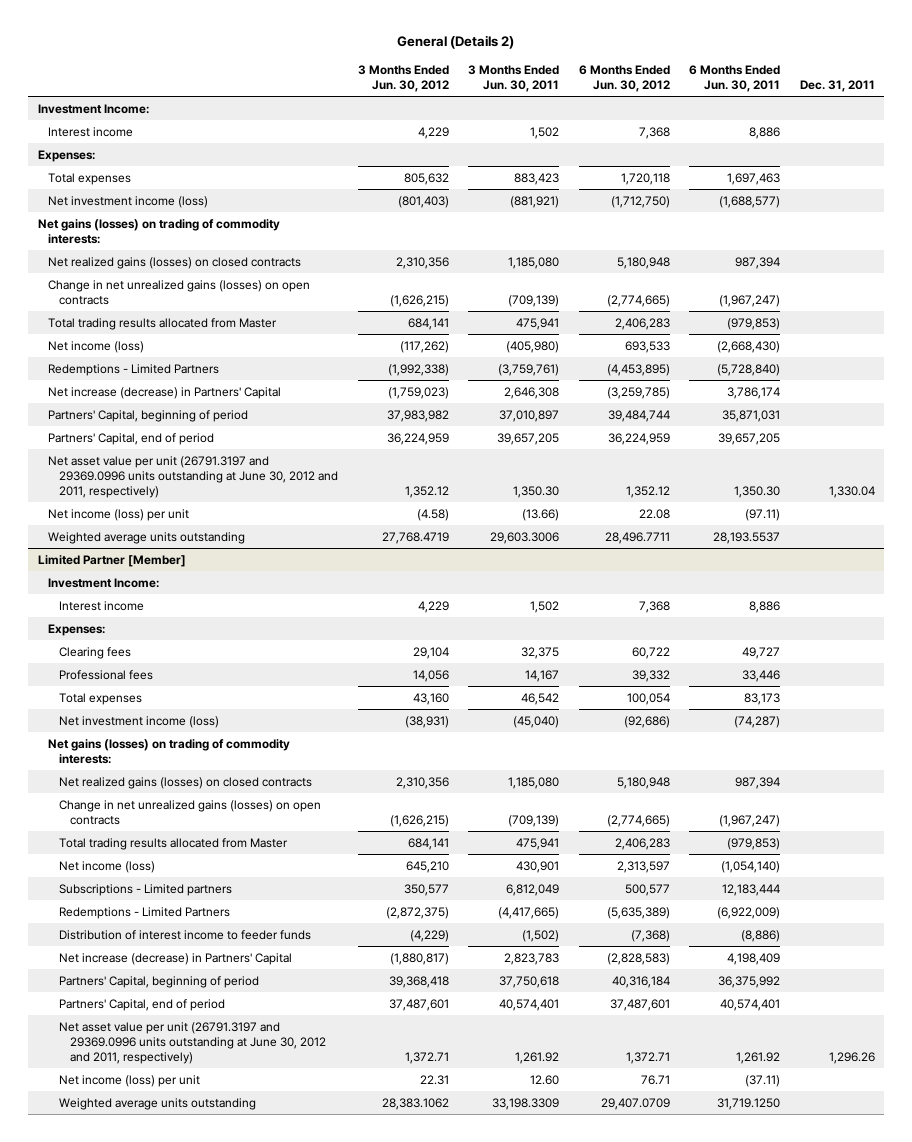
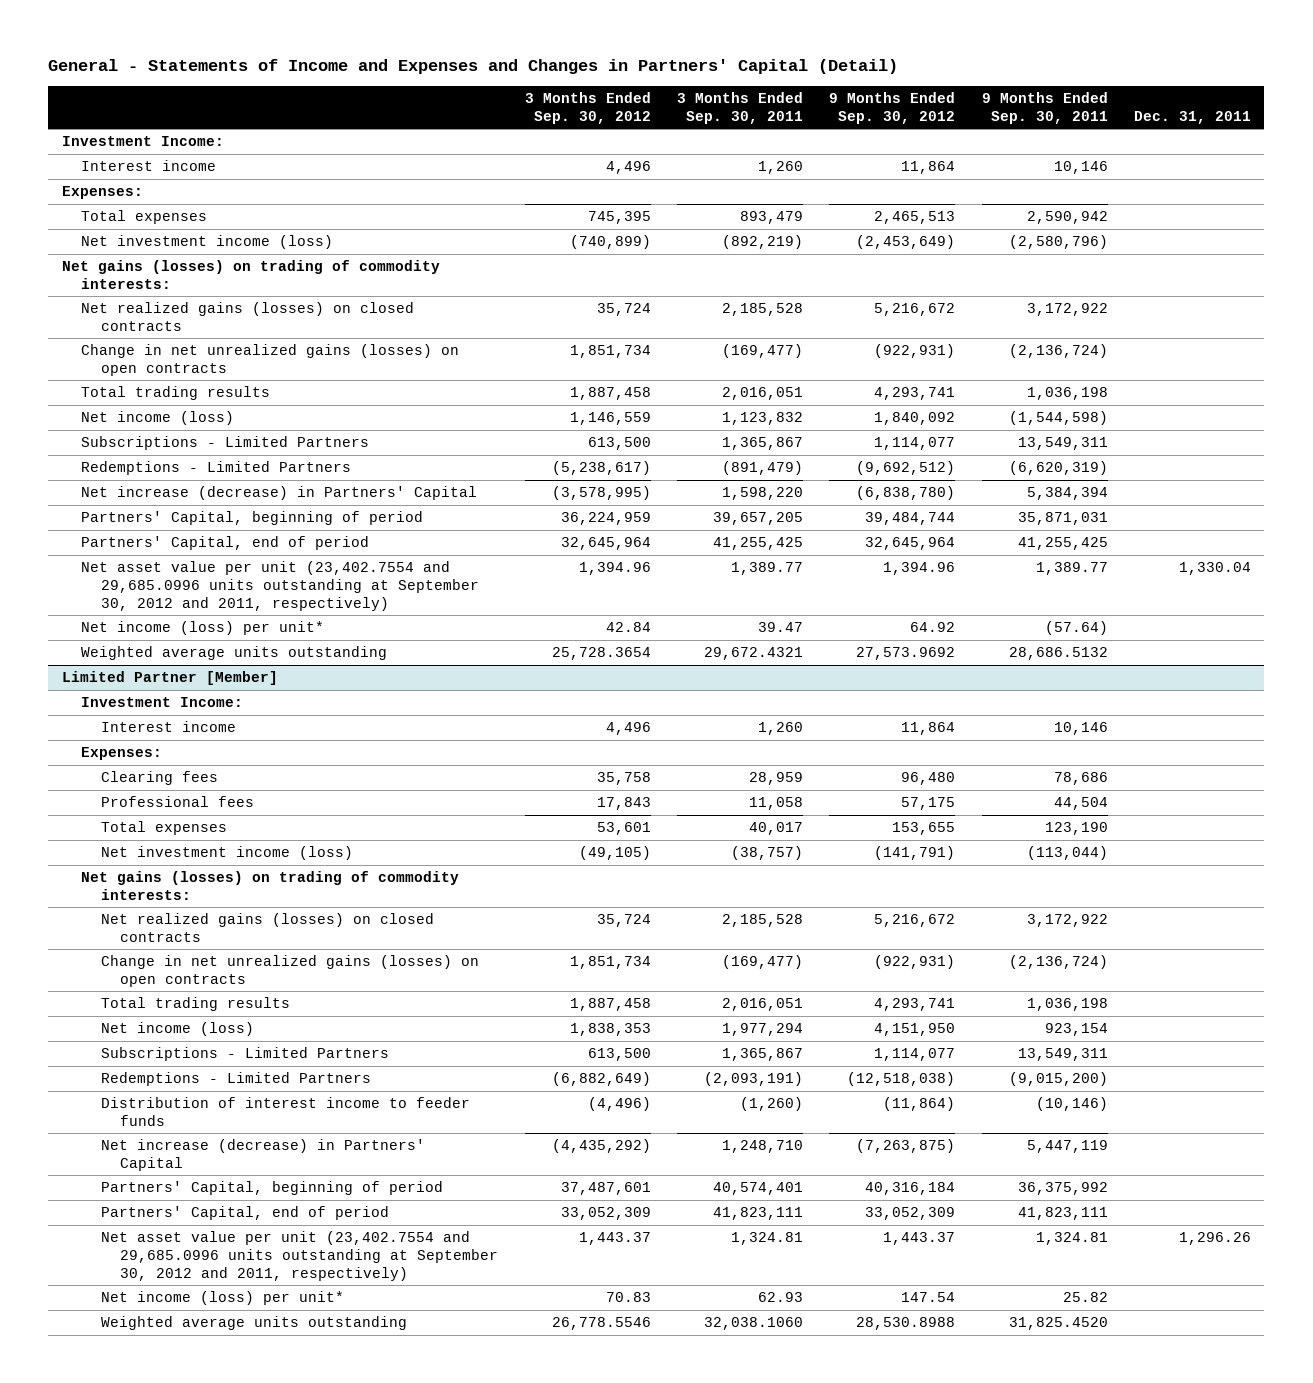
- General (Details 2)
+ General - Statements of Income and Expenses and Changes in Partners' Capital (Detail)
- | 3 Months Ended Jun. 30, 2012 | 3 Months Ended Jun. 30, 2011 | 6 Months Ended Jun. 30, 2012 | 6 Months Ended Jun. 30, 2011 | Dec. 31, 2011
+ | 3 Months Ended Sep. 30, 2012 | 3 Months Ended Sep. 30, 2011 | 9 Months Ended Sep. 30, 2012 | 9 Months Ended Sep. 30, 2011 | Dec. 31, 2011
- Total trading results allocated from Master | 684,141 | 475,941 | 2,406,283 | (979,853) |
+ Total trading results | 1,887,458 | 2,016,051 | 4,293,741 | 1,036,198 |
+ Subscriptions - Limited Partners | 613,500 | 1,365,867 | 1,114,077 | 13,549,311 |
- Net asset value per unit (26791.3197 and 29369.0996 units outstanding at June 30, 2012 and 2011, respectively) | 1,352.12 | 1,350.30 | 1,352.12 | 1,350.30 | 1,330.04
- Net income (loss) per unit | (4.58) | (13.66) | 22.08 | (97.11) |
+ Net asset value per unit (23,402.7554 and 29,685.0996 units outstanding at September 30, 2012 and 2011, respectively) | 1,394.96 | 1,389.77 | 1,394.96 | 1,389.77 | 1,330.04
+ Net income (loss) per unit* | 42.84 | 39.47 | 64.92 | (57.64) |
@ Limited Partner [Member]
- Total trading results allocated from Master | 684,141 | 475,941 | 2,406,283 | (979,853) |
+ Total trading results | 1,887,458 | 2,016,051 | 4,293,741 | 1,036,198 |
- Subscriptions - Limited partners | 350,577 | 6,812,049 | 500,577 | 12,183,444 |
+ Subscriptions - Limited Partners | 613,500 | 1,365,867 | 1,114,077 | 13,549,311 |
- Net asset value per unit (26791.3197 and 29369.0996 units outstanding at June 30, 2012 and 2011, respectively) | 1,372.71 | 1,261.92 | 1,372.71 | 1,261.92 | 1,296.26
- Net income (loss) per unit | 22.31 | 12.60 | 76.71 | (37.11) |
+ Net asset value per unit (23,402.7554 and 29,685.0996 units outstanding at September 30, 2012 and 2011, respectively) | 1,443.37 | 1,324.81 | 1,443.37 | 1,324.81 | 1,296.26
+ Net income (loss) per unit* | 70.83 | 62.93 | 147.54 | 25.82 |

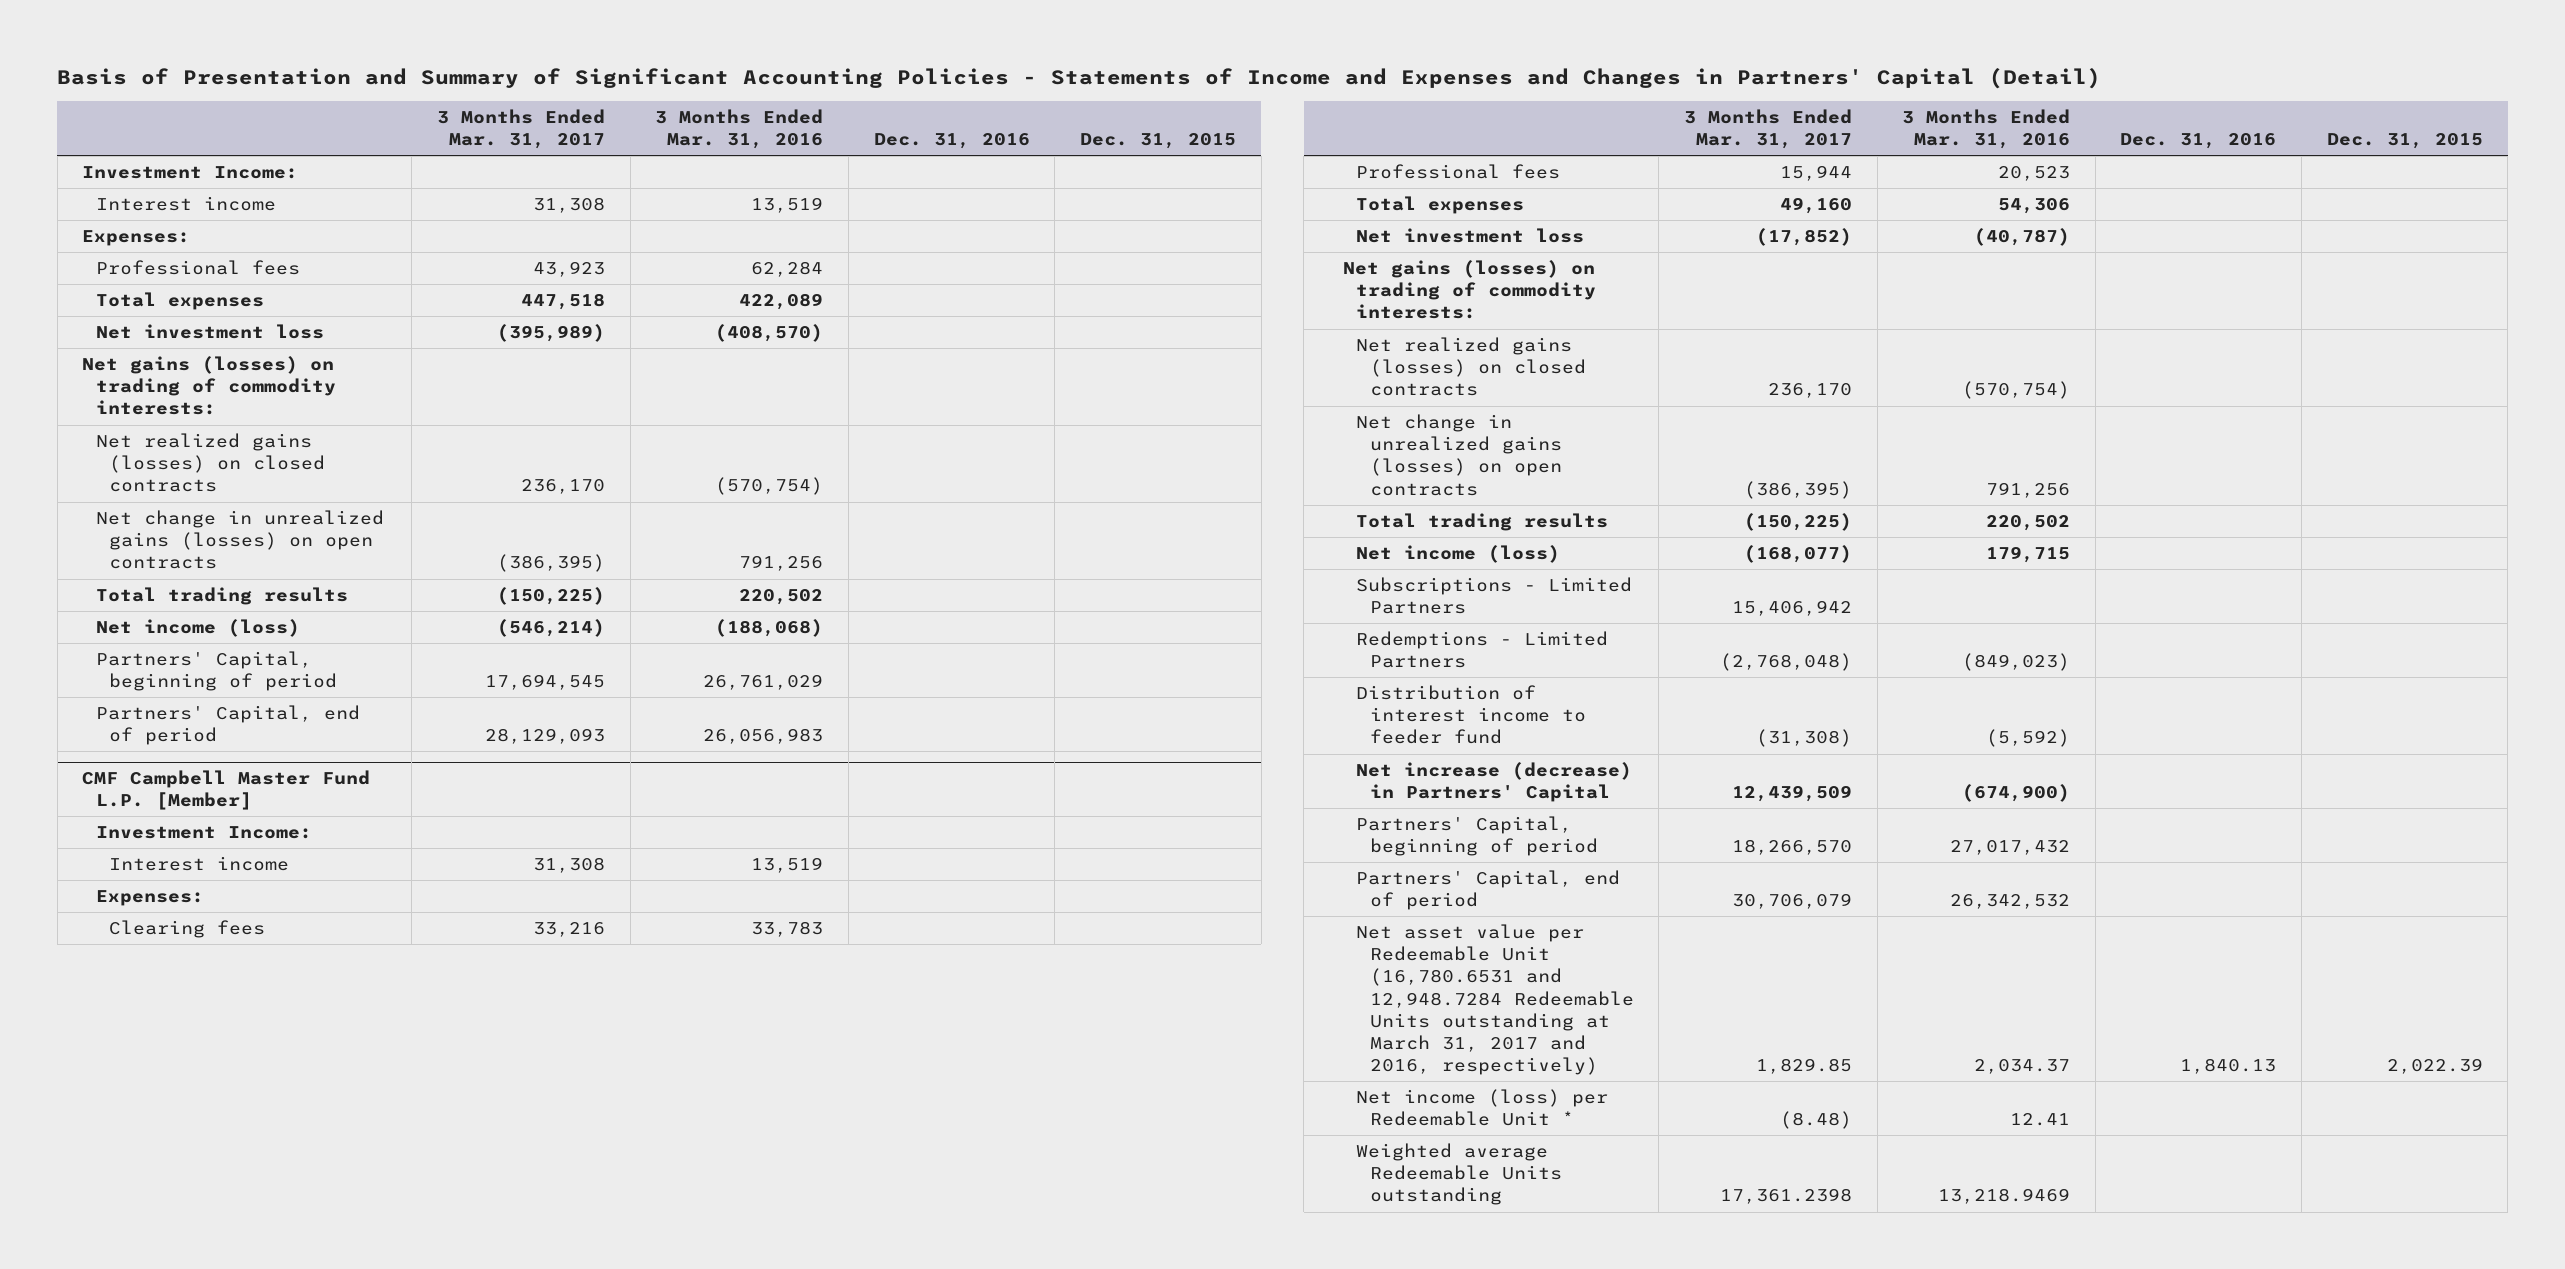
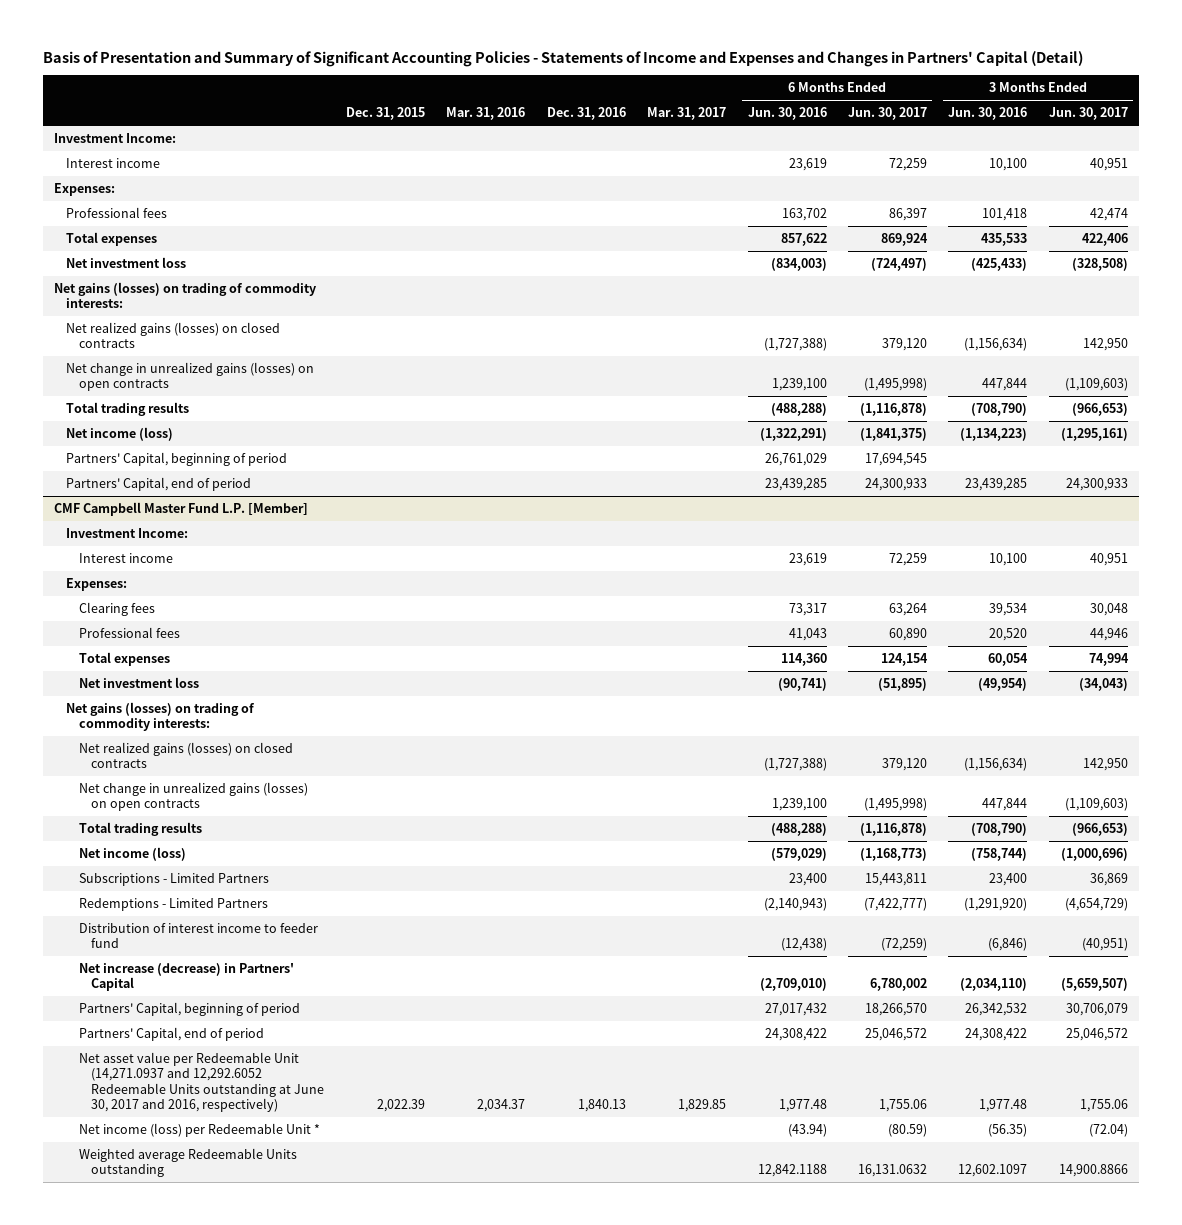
- | 3 Months Ended Mar. 31, 2017 | 3 Months Ended Mar. 31, 2016 | Dec. 31, 2016 | Dec. 31, 2015
+ | Dec. 31, 2015 | Mar. 31, 2016 | Dec. 31, 2016 | Mar. 31, 2017 | 6 Months Ended Jun. 30, 2016 | 6 Months Ended Jun. 30, 2017 | 3 Months Ended Jun. 30, 2016 | 3 Months Ended Jun. 30, 2017
@ CMF Campbell Master Fund L.P. [Member]
- Net asset value per Redeemable Unit (16,780.6531 and 12,948.7284 Redeemable Units outstanding at March 31, 2017 and 2016, respectively) | 1,829.85 | 2,034.37 | 1,840.13 | 2,022.39
+ Net asset value per Redeemable Unit (14,271.0937 and 12,292.6052 Redeemable Units outstanding at June 30, 2017 and 2016, respectively) | 2,022.39 | 2,034.37 | 1,840.13 | 1,829.85 | 1,977.48 | 1,755.06 | 1,977.48 | 1,755.06

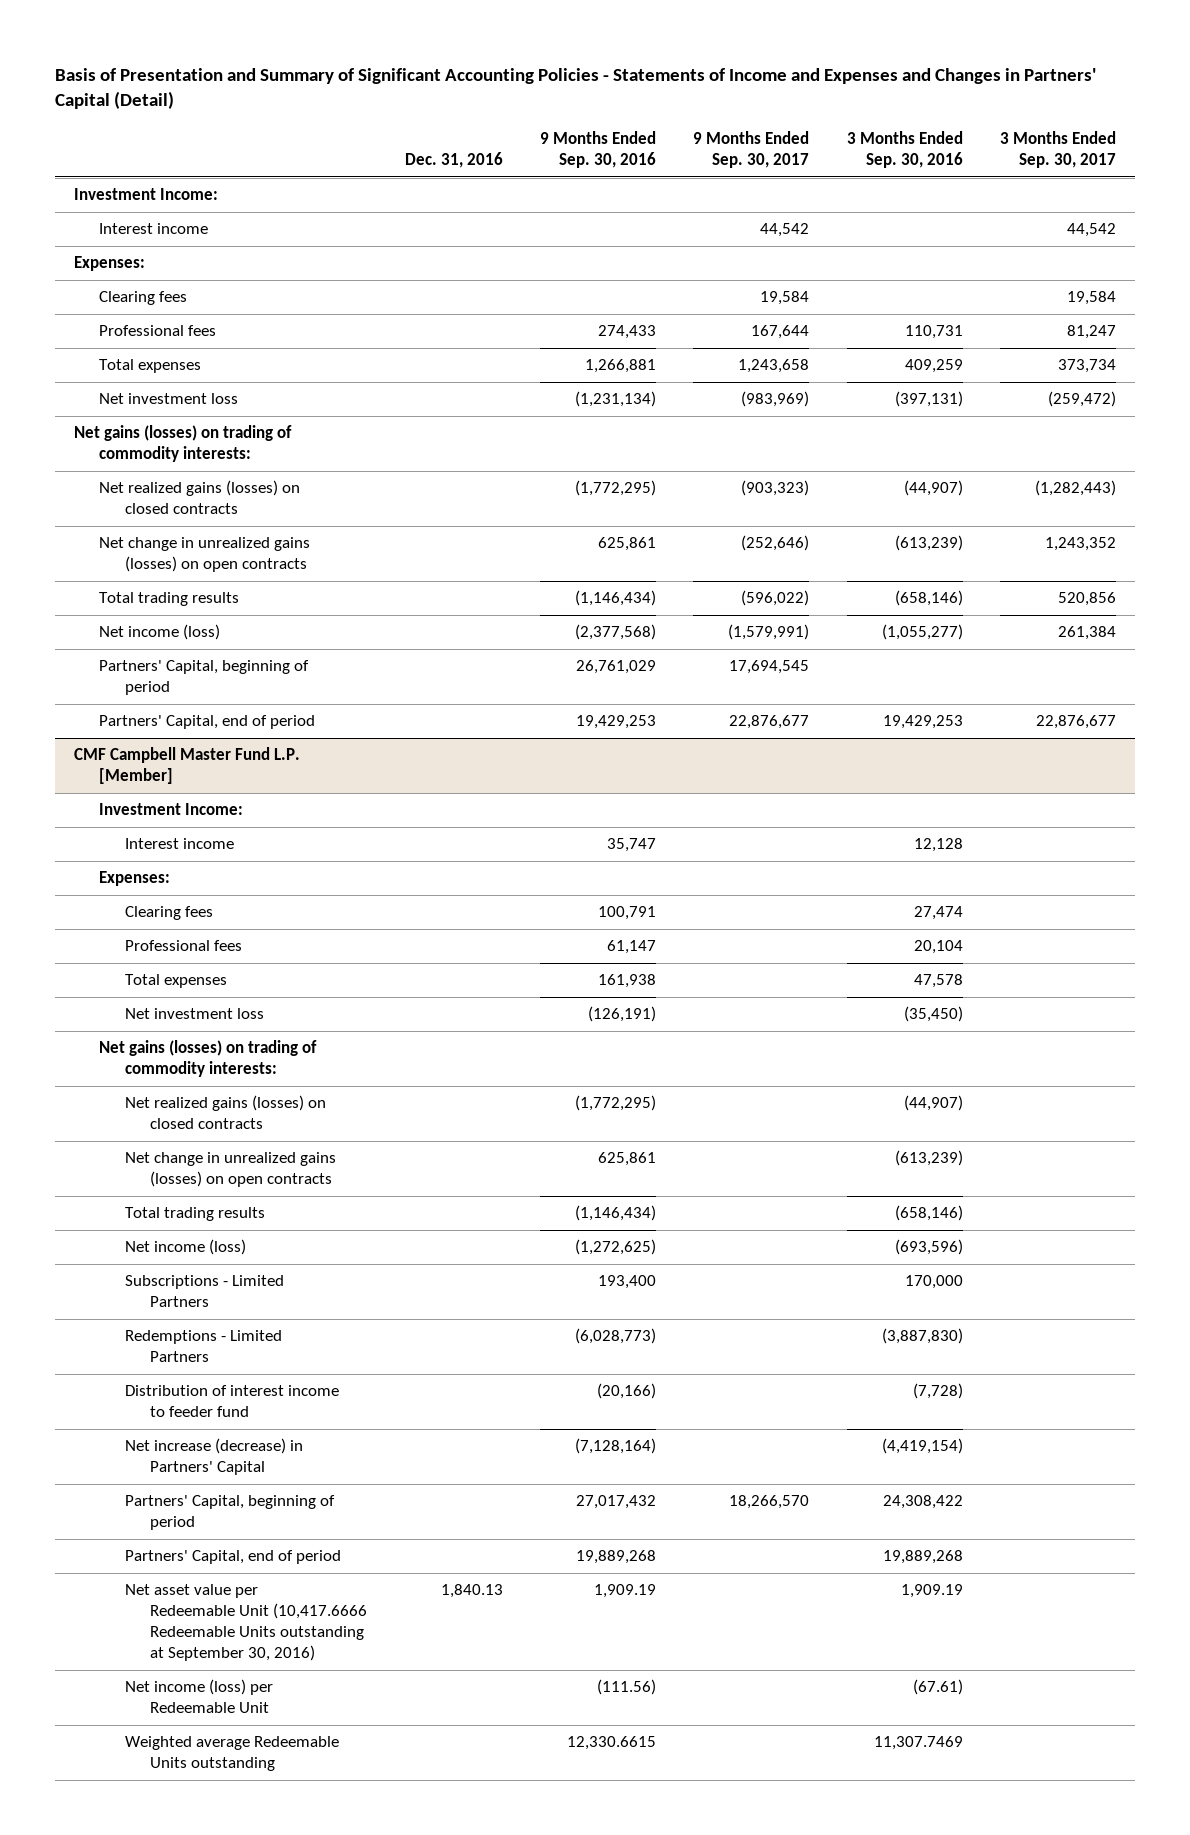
- | Dec. 31, 2015 | Mar. 31, 2016 | Dec. 31, 2016 | Mar. 31, 2017 | 6 Months Ended Jun. 30, 2016 | 6 Months Ended Jun. 30, 2017 | 3 Months Ended Jun. 30, 2016 | 3 Months Ended Jun. 30, 2017
+ | Dec. 31, 2016 | 9 Months Ended Sep. 30, 2016 | 9 Months Ended Sep. 30, 2017 | 3 Months Ended Sep. 30, 2016 | 3 Months Ended Sep. 30, 2017
+ Clearing fees | | | 19,584 | | 19,584
@ CMF Campbell Master Fund L.P. [Member]
- Net asset value per Redeemable Unit (14,271.0937 and 12,292.6052 Redeemable Units outstanding at June 30, 2017 and 2016, respectively) | 2,022.39 | 2,034.37 | 1,840.13 | 1,829.85 | 1,977.48 | 1,755.06 | 1,977.48 | 1,755.06
- Net income (loss) per Redeemable Unit * | | | | | (43.94) | (80.59) | (56.35) | (72.04)
+ Net asset value per Redeemable Unit (10,417.6666 Redeemable Units outstanding at September 30, 2016) | 1,840.13 | 1,909.19 | | 1,909.19 |
+ Net income (loss) per Redeemable Unit | | (111.56) | | (67.61) |

